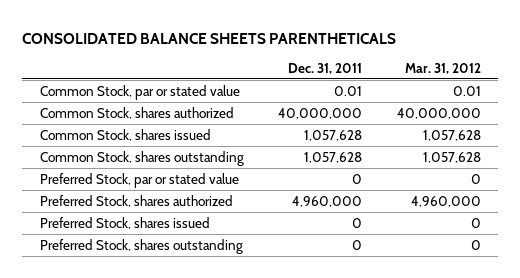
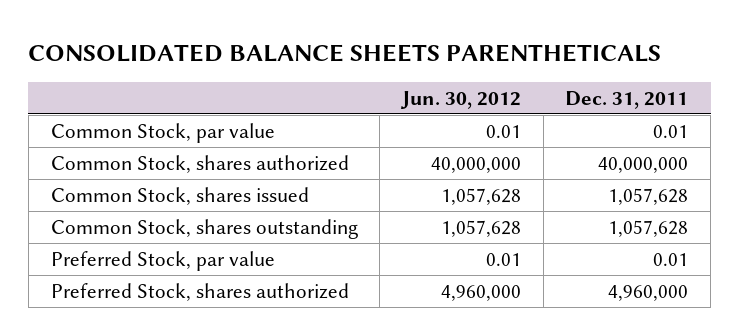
- | Dec. 31, 2011 | Mar. 31, 2012
+ | Jun. 30, 2012 | Dec. 31, 2011
- Common Stock, par or stated value | 0.01 | 0.01
+ Common Stock, par value | 0.01 | 0.01
- Preferred Stock, par or stated value | 0 | 0
+ Preferred Stock, par value | 0.01 | 0.01
- Preferred Stock, shares issued | 0 | 0
- Preferred Stock, shares outstanding | 0 | 0

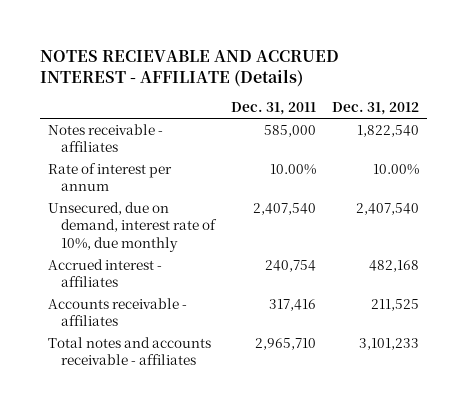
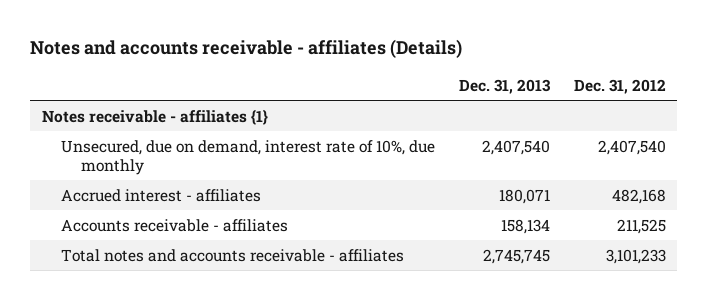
- NOTES RECIEVABLE AND ACCRUED INTEREST - AFFILIATE (Details)
+ Notes and accounts receivable - affiliates (Details)
- | Dec. 31, 2011 | Dec. 31, 2012
+ | Dec. 31, 2013 | Dec. 31, 2012
- Notes receivable - affiliates | 585,000 | 1,822,540
- Rate of interest per annum | 10.00% | 10.00%
+ Notes receivable - affiliates {1}

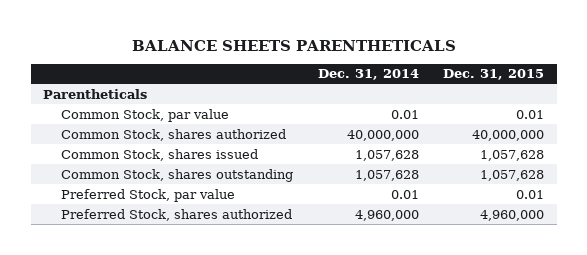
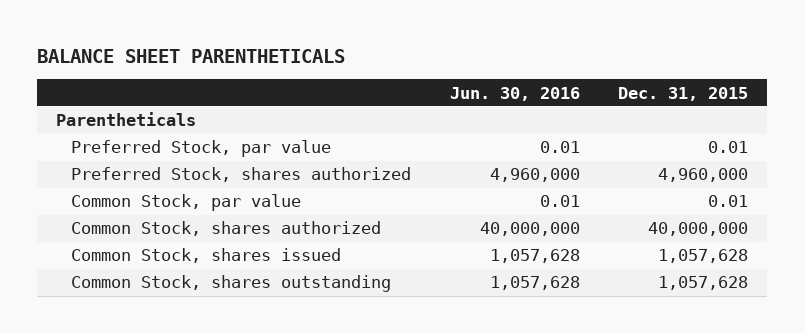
- BALANCE SHEETS PARENTHETICALS
+ BALANCE SHEET PARENTHETICALS
- | Dec. 31, 2014 | Dec. 31, 2015
+ | Jun. 30, 2016 | Dec. 31, 2015
moved up: Preferred Stock, par value | 0.01 | 0.01
moved up: Preferred Stock, shares authorized | 4,960,000 | 4,960,000

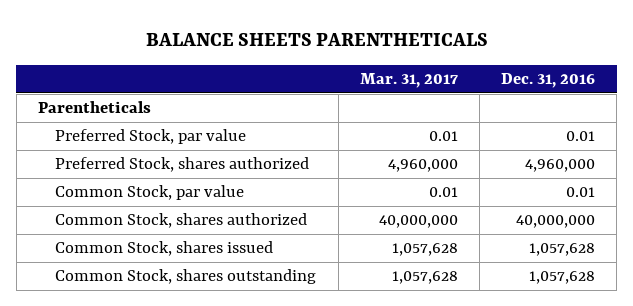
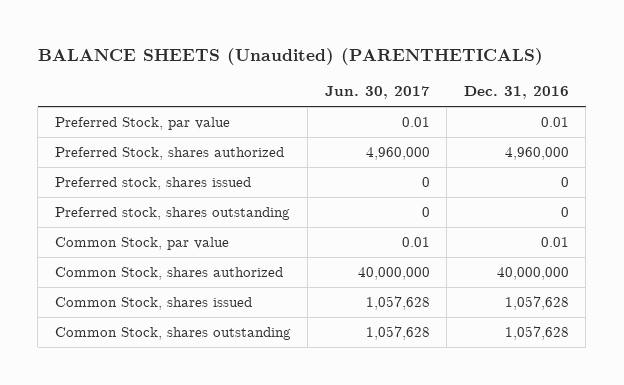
- BALANCE SHEETS PARENTHETICALS
+ BALANCE SHEETS (Unaudited) (PARENTHETICALS)
- | Mar. 31, 2017 | Dec. 31, 2016
+ | Jun. 30, 2017 | Dec. 31, 2016
- Parentheticals
+ Preferred stock, shares issued | 0 | 0
+ Preferred stock, shares outstanding | 0 | 0

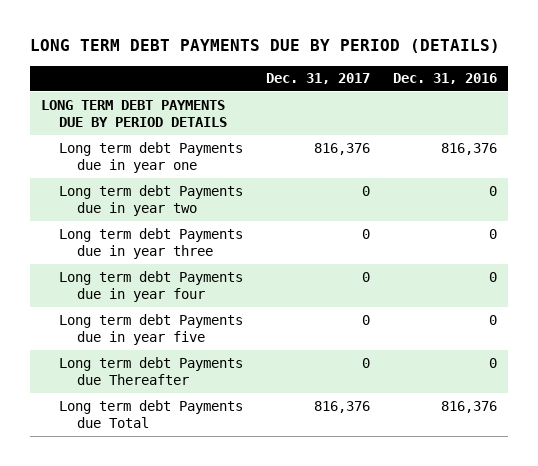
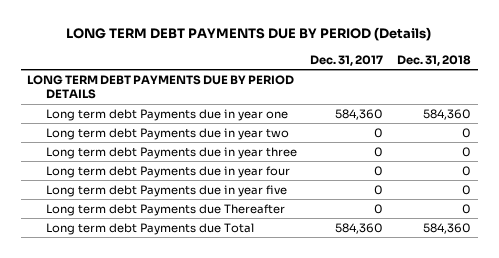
- LONG TERM DEBT PAYMENTS DUE BY PERIOD (DETAILS)
+ LONG TERM DEBT PAYMENTS DUE BY PERIOD (Details)
- | Dec. 31, 2017 | Dec. 31, 2016
+ | Dec. 31, 2017 | Dec. 31, 2018
- Long term debt Payments due in year one | 816,376 | 816,376
+ Long term debt Payments due in year one | 584,360 | 584,360
- Long term debt Payments due Total | 816,376 | 816,376
+ Long term debt Payments due Total | 584,360 | 584,360

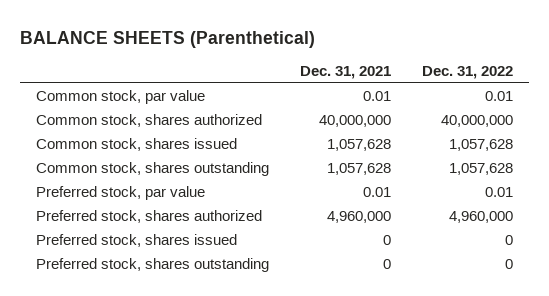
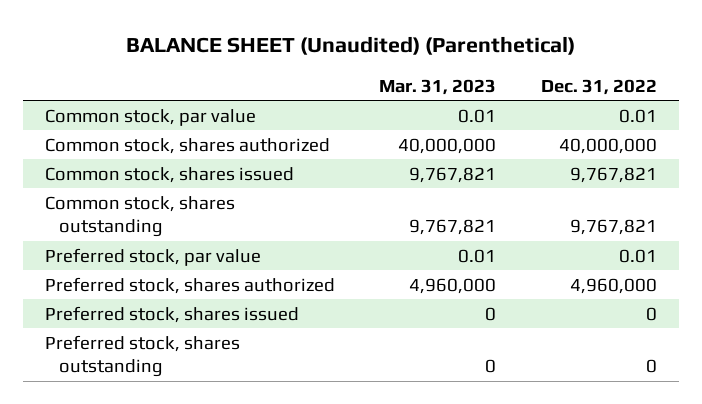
- BALANCE SHEETS (Parenthetical)
+ BALANCE SHEET (Unaudited) (Parenthetical)
- | Dec. 31, 2021 | Dec. 31, 2022
+ | Mar. 31, 2023 | Dec. 31, 2022
- Common stock, shares issued | 1,057,628 | 1,057,628
- Common stock, shares outstanding | 1,057,628 | 1,057,628
+ Common stock, shares issued | 9,767,821 | 9,767,821
+ Common stock, shares outstanding | 9,767,821 | 9,767,821

